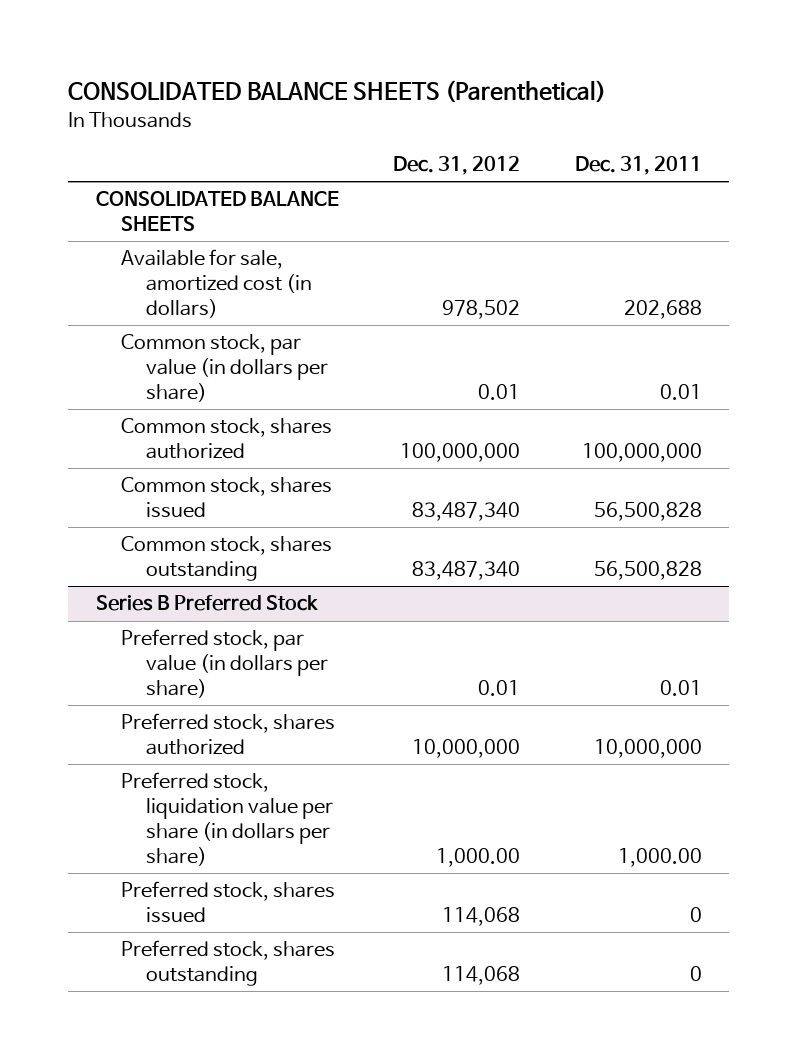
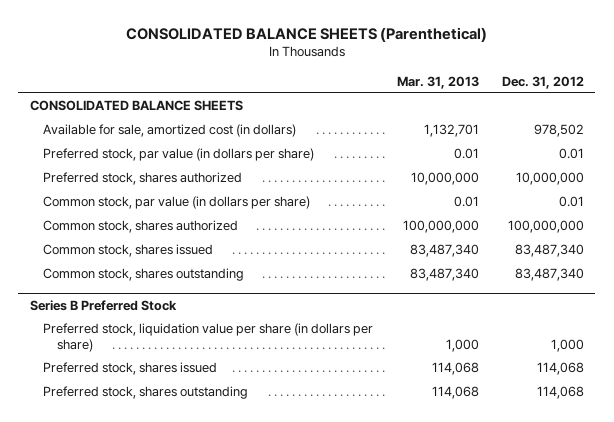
- | Dec. 31, 2012 | Dec. 31, 2011
+ | Mar. 31, 2013 | Dec. 31, 2012
+ Preferred stock, par value (in dollars per share) | 0.01 | 0.01
+ Preferred stock, shares authorized | 10,000,000 | 10,000,000
@ Series B Preferred Stock
- Preferred stock, par value (in dollars per share) | 0.01 | 0.01
- Preferred stock, shares authorized | 10,000,000 | 10,000,000
- Preferred stock, liquidation value per share (in dollars per share) | 1,000.00 | 1,000.00
+ Preferred stock, liquidation value per share (in dollars per share) | 1,000 | 1,000

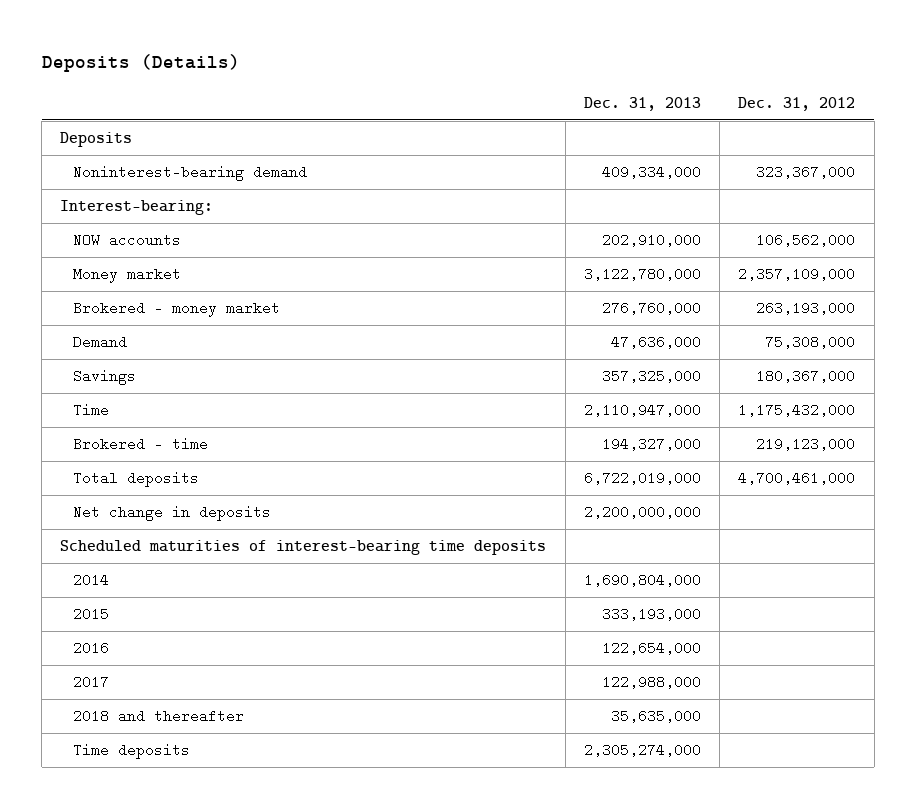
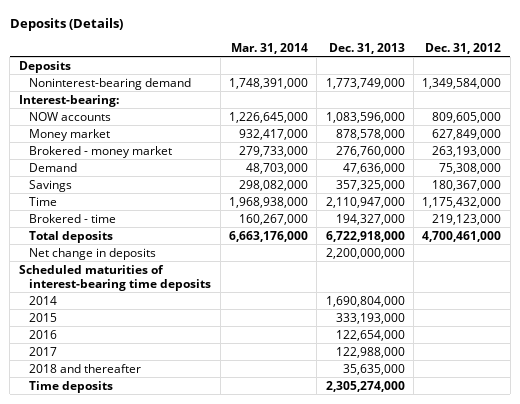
- | Dec. 31, 2013 | Dec. 31, 2012
+ | Mar. 31, 2014 | Dec. 31, 2013 | Dec. 31, 2012
- Noninterest-bearing demand | 409,334,000 | 323,367,000
+ Noninterest-bearing demand | 1,748,391,000 | 1,773,749,000 | 1,349,584,000
- NOW accounts | 202,910,000 | 106,562,000
- Money market | 3,122,780,000 | 2,357,109,000
+ NOW accounts | 1,226,645,000 | 1,083,596,000 | 809,605,000
+ Money market | 932,417,000 | 878,578,000 | 627,849,000
- Total deposits | 6,722,019,000 | 4,700,461,000
+ Total deposits | 6,663,176,000 | 6,722,918,000 | 4,700,461,000

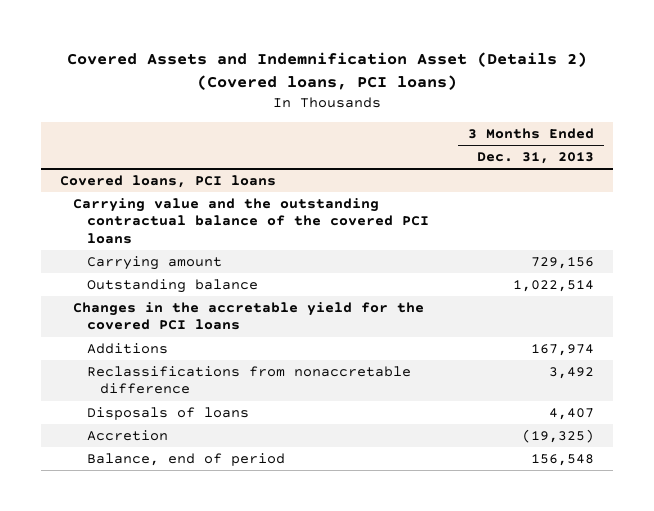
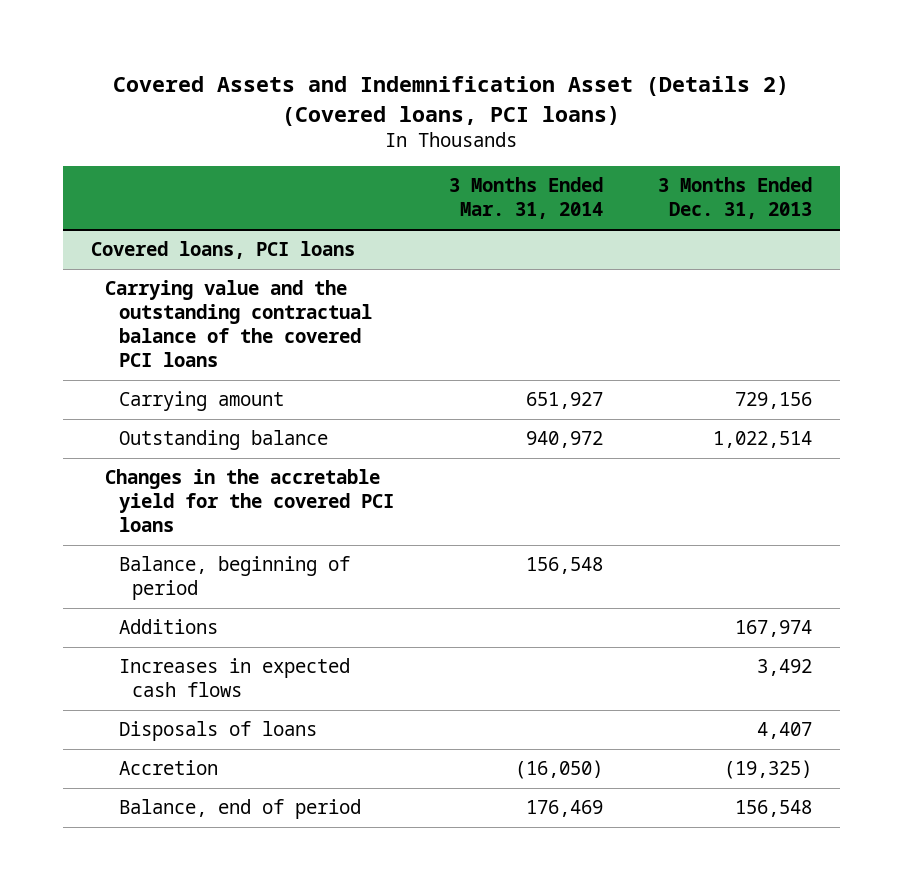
- | 3 Months Ended Dec. 31, 2013
+ | 3 Months Ended Mar. 31, 2014 | 3 Months Ended Dec. 31, 2013
@ Covered loans, PCI loans
+ Balance, beginning of period | 156,548 |
- Reclassifications from nonaccretable difference | 3,492
+ Increases in expected cash flows | | 3,492

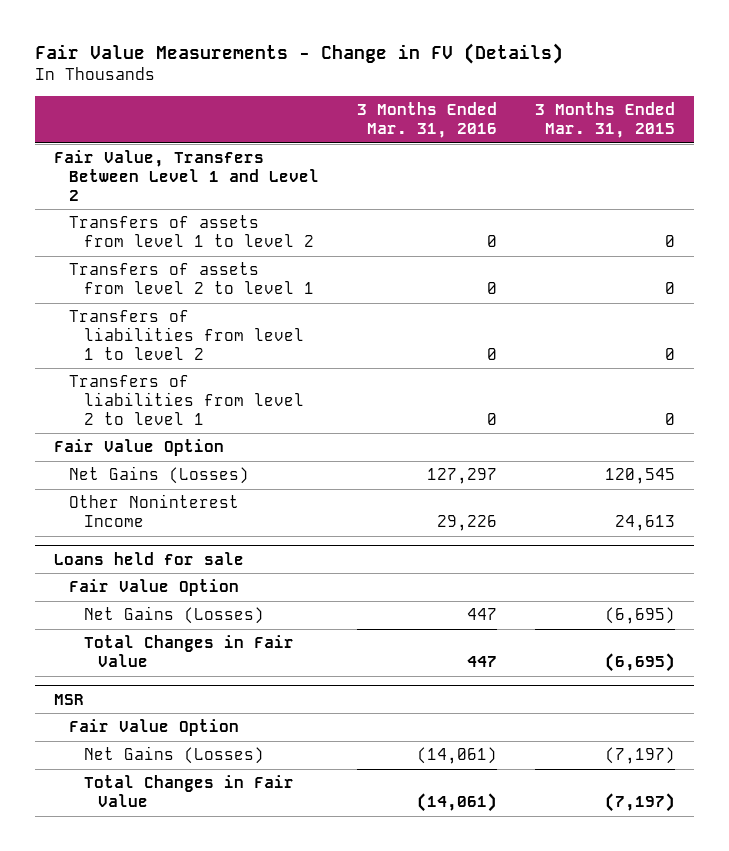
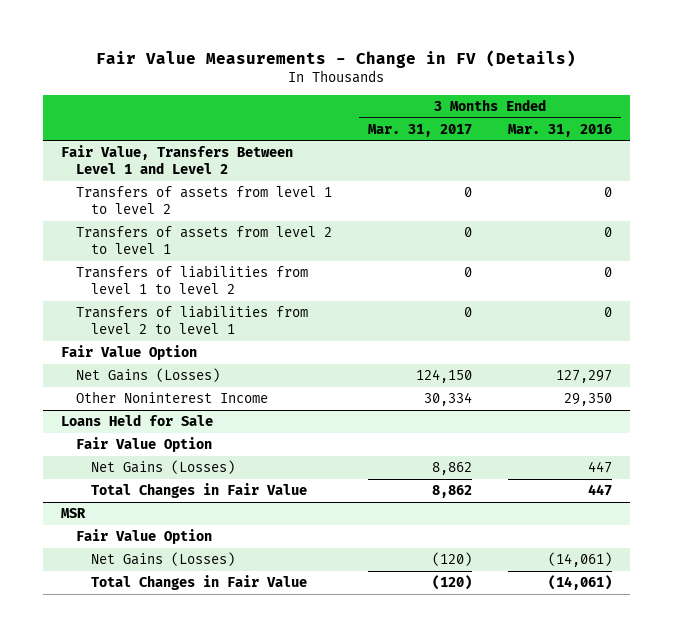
- | 3 Months Ended Mar. 31, 2016 | 3 Months Ended Mar. 31, 2015
+ | 3 Months Ended Mar. 31, 2017 | 3 Months Ended Mar. 31, 2016
- Other Noninterest Income | 29,226 | 24,613
- Loans held for sale
+ Other Noninterest Income | 30,334 | 29,350
+ Loans Held for Sale

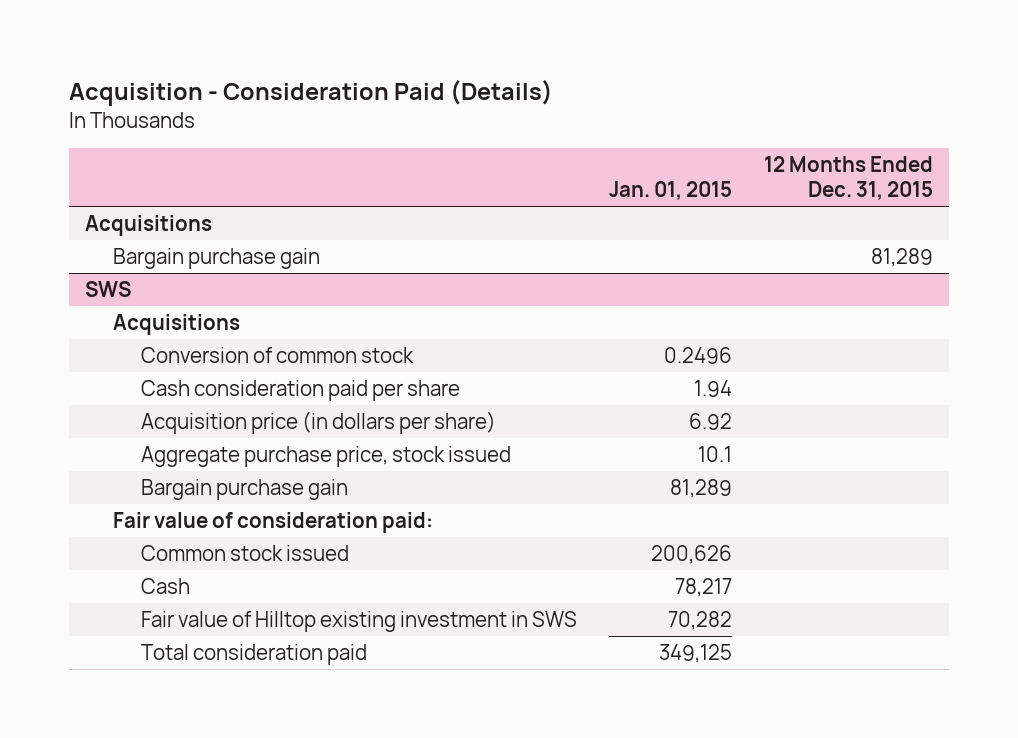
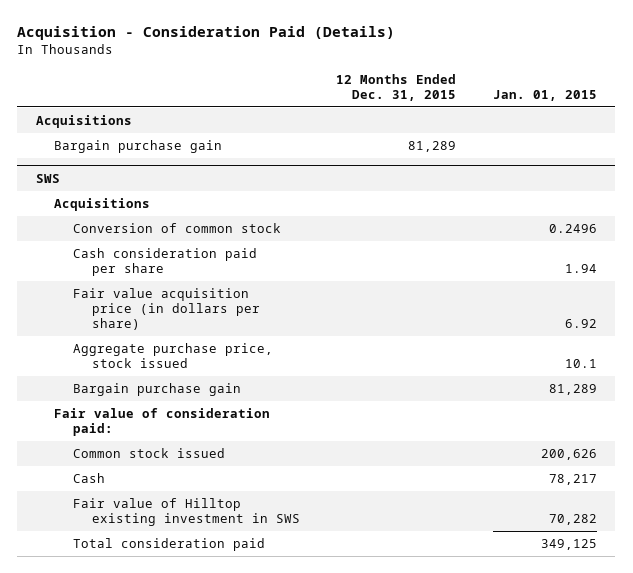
- | Jan. 01, 2015 | 12 Months Ended Dec. 31, 2015
+ | 12 Months Ended Dec. 31, 2015 | Jan. 01, 2015
@ SWS
- Acquisition price (in dollars per share) | 6.92 |
+ Fair value acquisition price (in dollars per share) | | 6.92

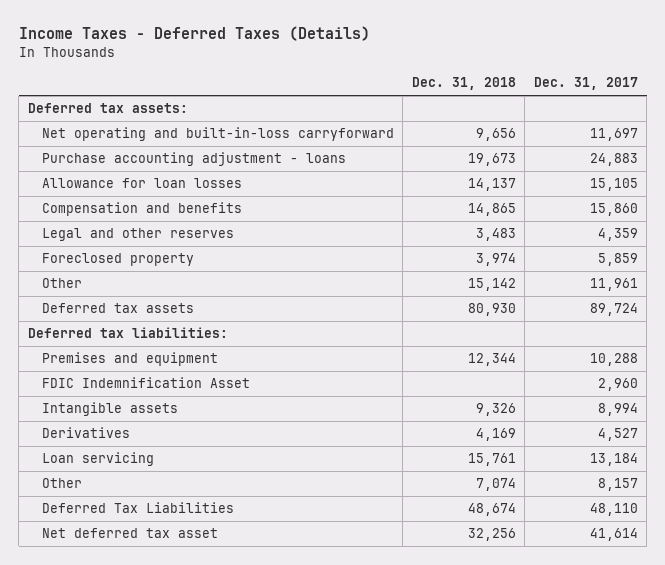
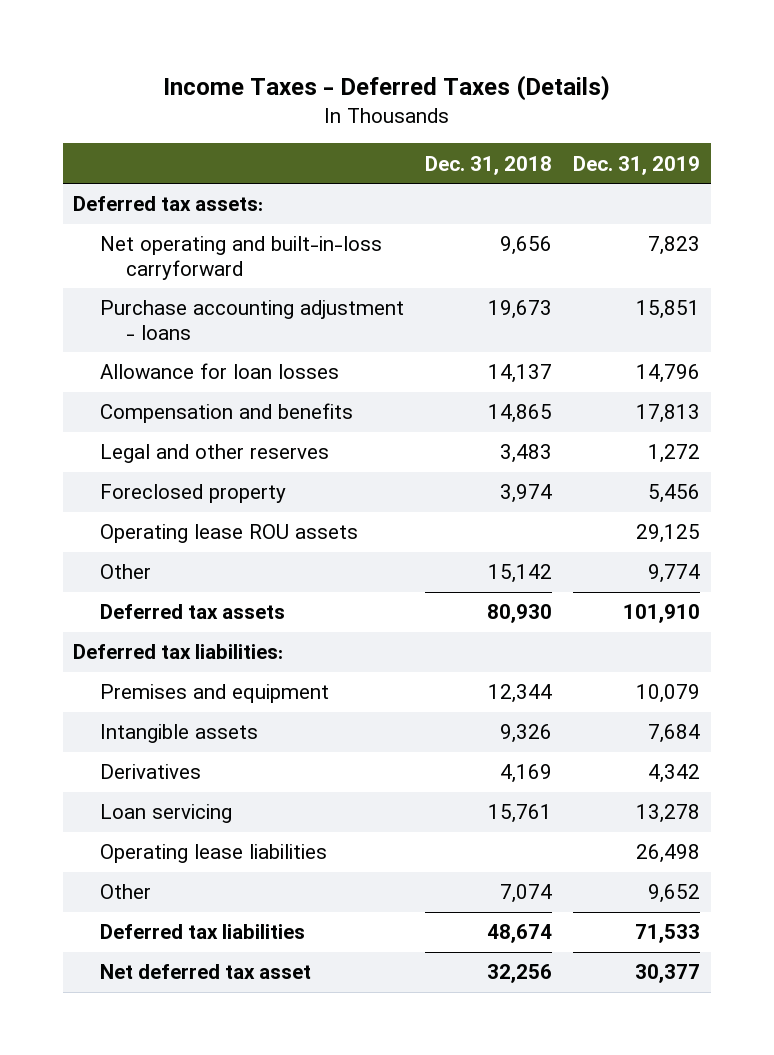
- | Dec. 31, 2018 | Dec. 31, 2017
+ | Dec. 31, 2018 | Dec. 31, 2019
+ Operating lease ROU assets | | 29,125
- FDIC Indemnification Asset | | 2,960
+ Operating lease liabilities | | 26,498
- Deferred Tax Liabilities | 48,674 | 48,110
+ Deferred tax liabilities | 48,674 | 71,533

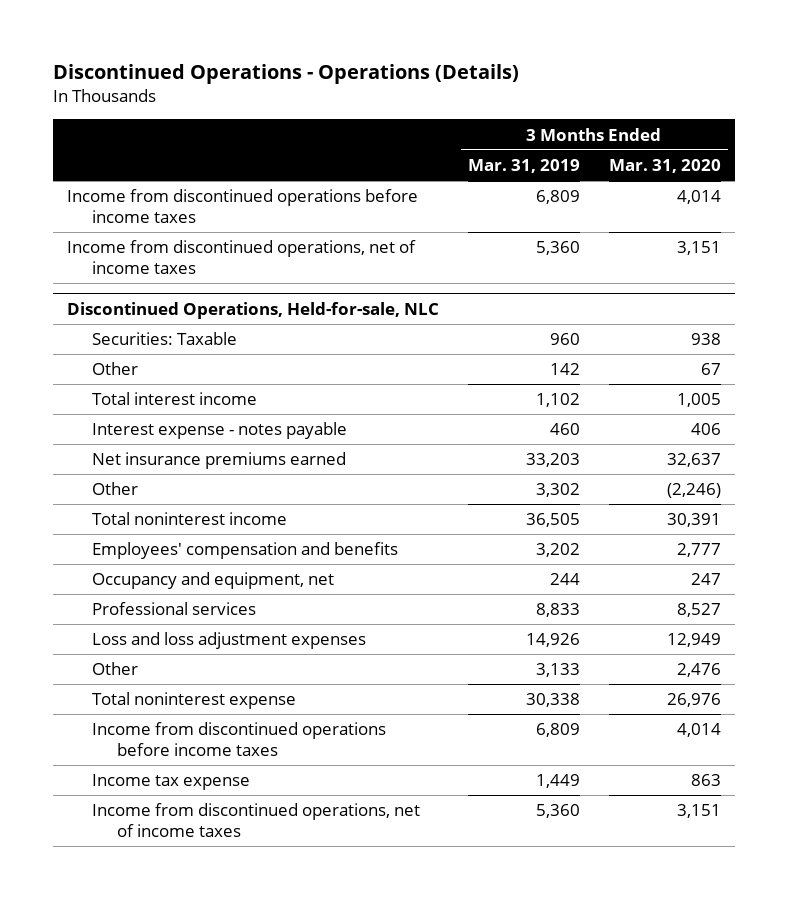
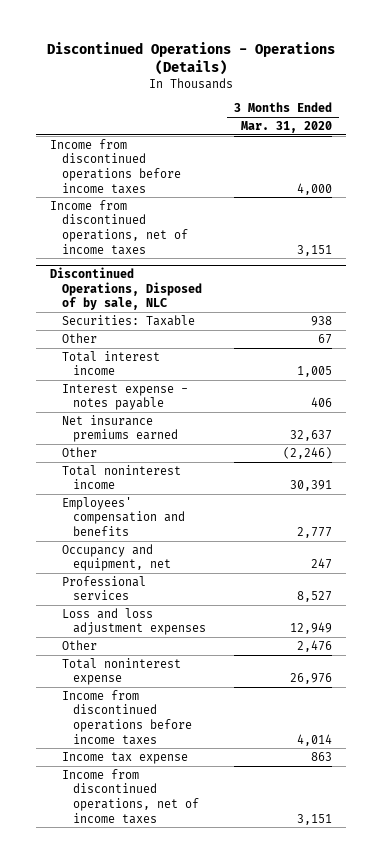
- | 3 Months Ended Mar. 31, 2019 | 3 Months Ended Mar. 31, 2020
+ | 3 Months Ended Mar. 31, 2020
- Income from discontinued operations before income taxes | 6,809 | 4,014
+ Income from discontinued operations before income taxes | 4,000
- Discontinued Operations, Held-for-sale, NLC
+ Discontinued Operations, Disposed of by sale, NLC

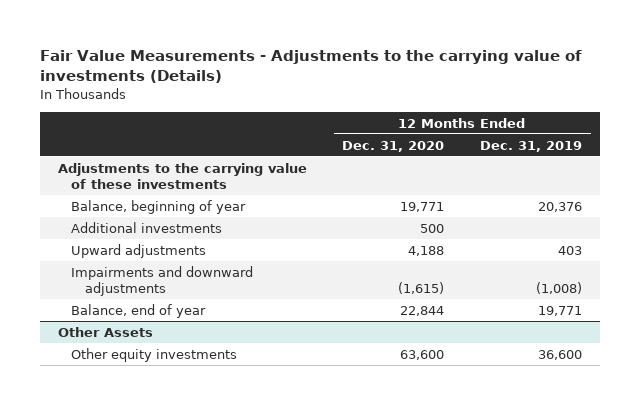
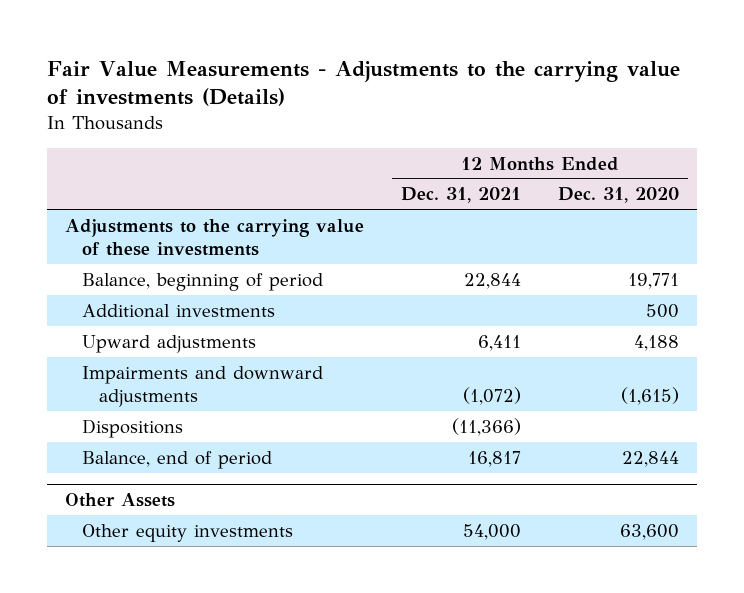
- | 12 Months Ended Dec. 31, 2020 | 12 Months Ended Dec. 31, 2019
+ | 12 Months Ended Dec. 31, 2021 | 12 Months Ended Dec. 31, 2020
- Balance, beginning of year | 19,771 | 20,376
+ Balance, beginning of period | 22,844 | 19,771
- Balance, end of year | 22,844 | 19,771
+ Dispositions | (11,366) |
+ Balance, end of period | 16,817 | 22,844

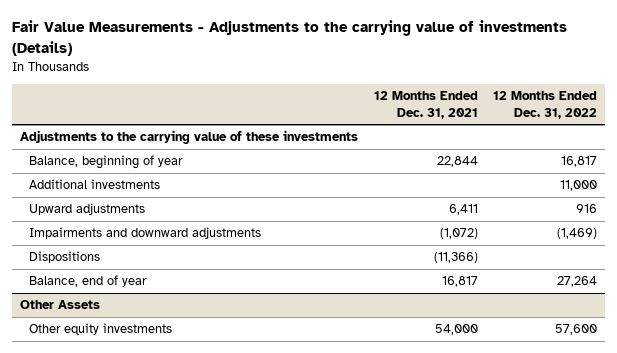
- | 12 Months Ended Dec. 31, 2021 | 12 Months Ended Dec. 31, 2020
+ | 12 Months Ended Dec. 31, 2021 | 12 Months Ended Dec. 31, 2022
- Balance, beginning of period | 22,844 | 19,771
+ Balance, beginning of year | 22,844 | 16,817
- Balance, end of period | 16,817 | 22,844
+ Balance, end of year | 16,817 | 27,264

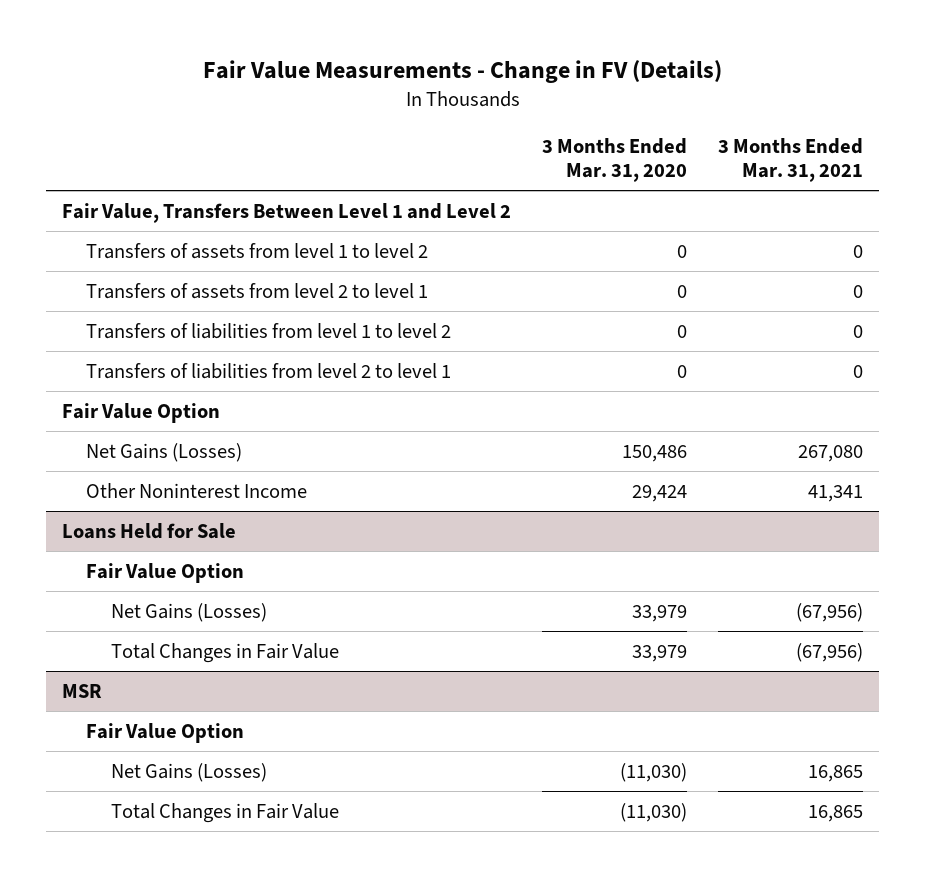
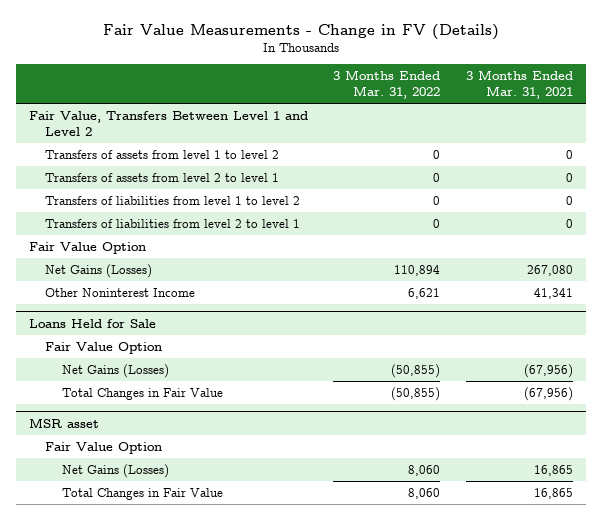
- | 3 Months Ended Mar. 31, 2020 | 3 Months Ended Mar. 31, 2021
+ | 3 Months Ended Mar. 31, 2022 | 3 Months Ended Mar. 31, 2021
- MSR
+ MSR asset

